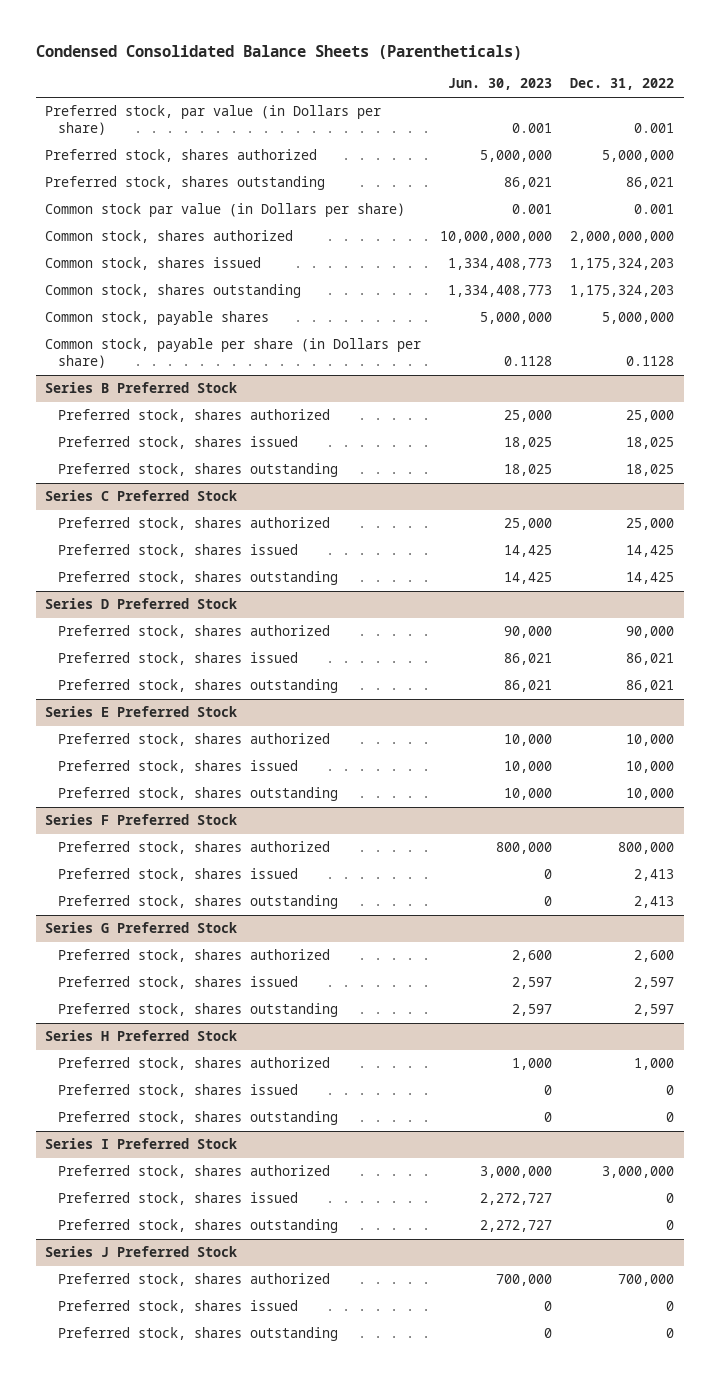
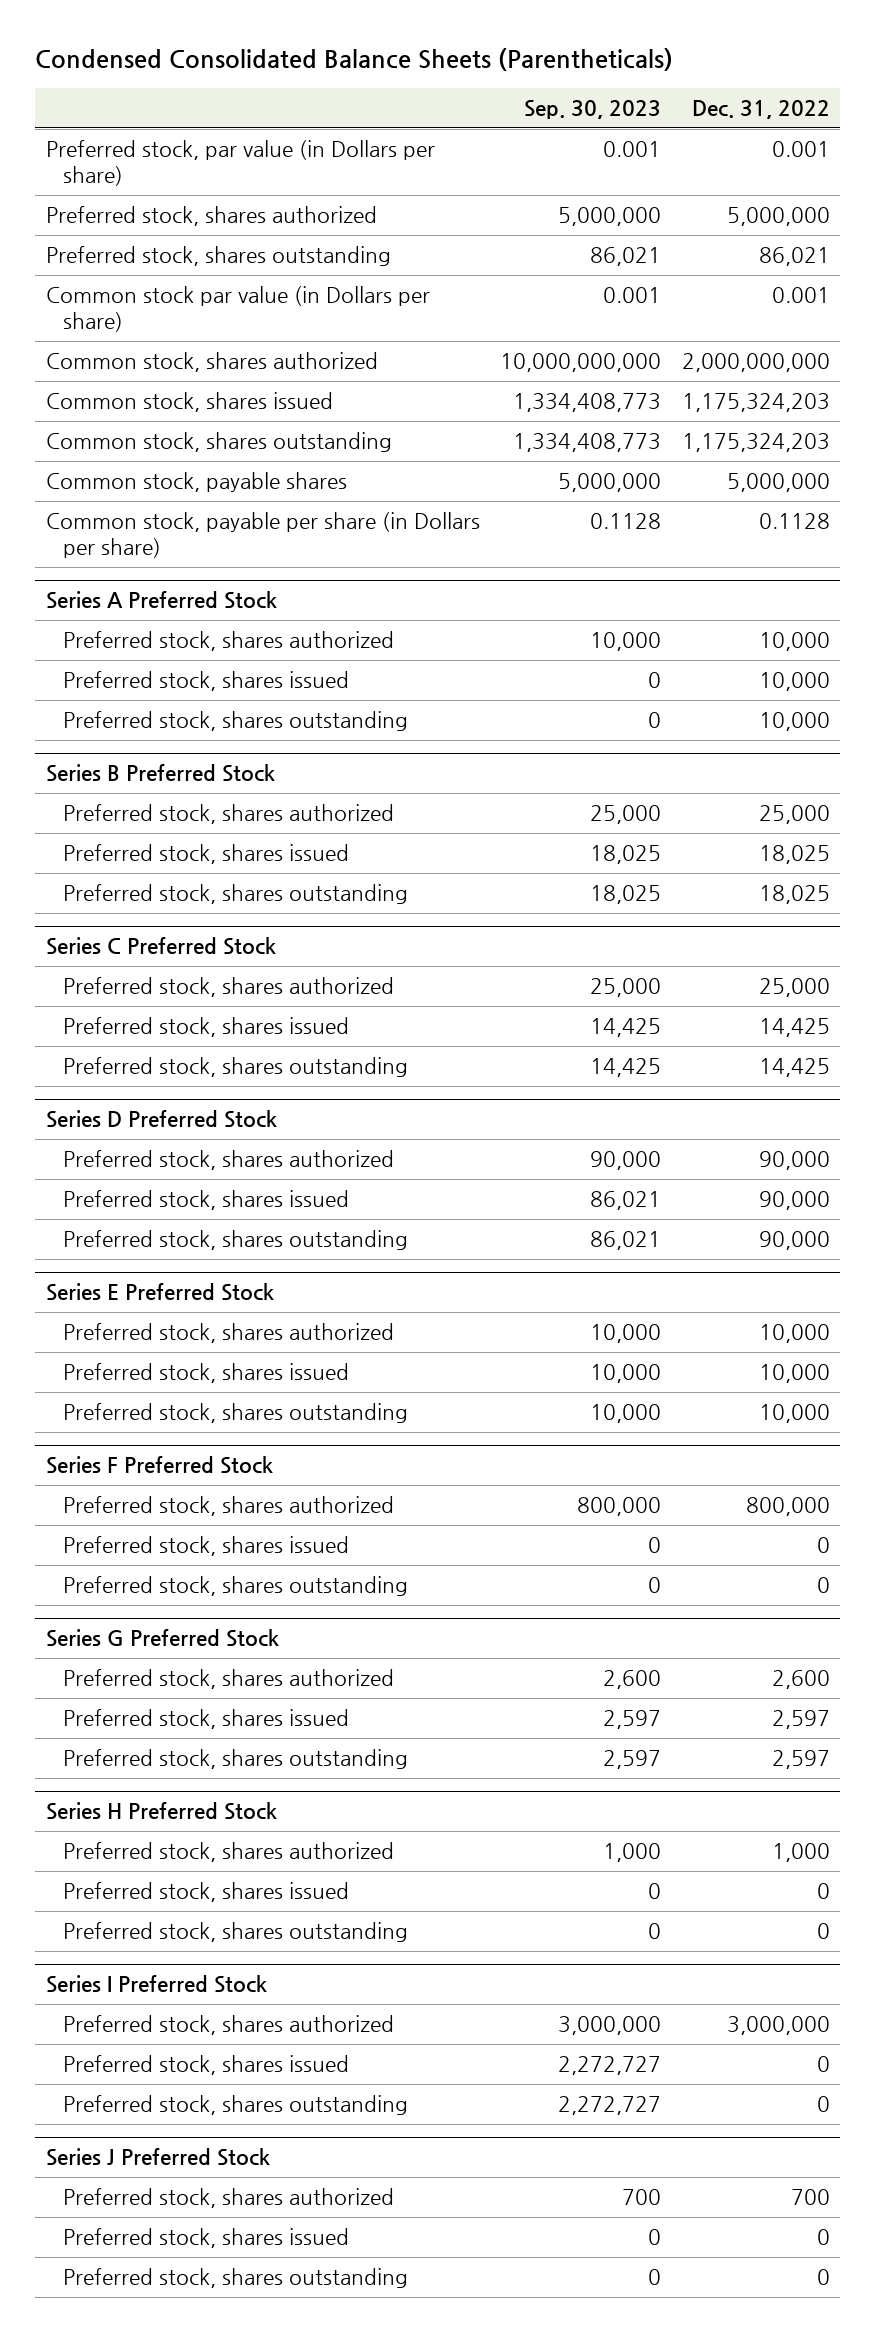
- | Jun. 30, 2023 | Dec. 31, 2022
+ | Sep. 30, 2023 | Dec. 31, 2022
+ Series A Preferred Stock
+ Preferred stock, shares authorized | 10,000 | 10,000
+ Preferred stock, shares issued | 0 | 10,000
+ Preferred stock, shares outstanding | 0 | 10,000
@ Series D Preferred Stock
- Preferred stock, shares issued | 86,021 | 86,021
- Preferred stock, shares outstanding | 86,021 | 86,021
+ Preferred stock, shares issued | 86,021 | 90,000
+ Preferred stock, shares outstanding | 86,021 | 90,000
@ Series F Preferred Stock
- Preferred stock, shares issued | 0 | 2,413
- Preferred stock, shares outstanding | 0 | 2,413
+ Preferred stock, shares issued | 0 | 0
+ Preferred stock, shares outstanding | 0 | 0
@ Series J Preferred Stock
- Preferred stock, shares authorized | 700,000 | 700,000
+ Preferred stock, shares authorized | 700 | 700

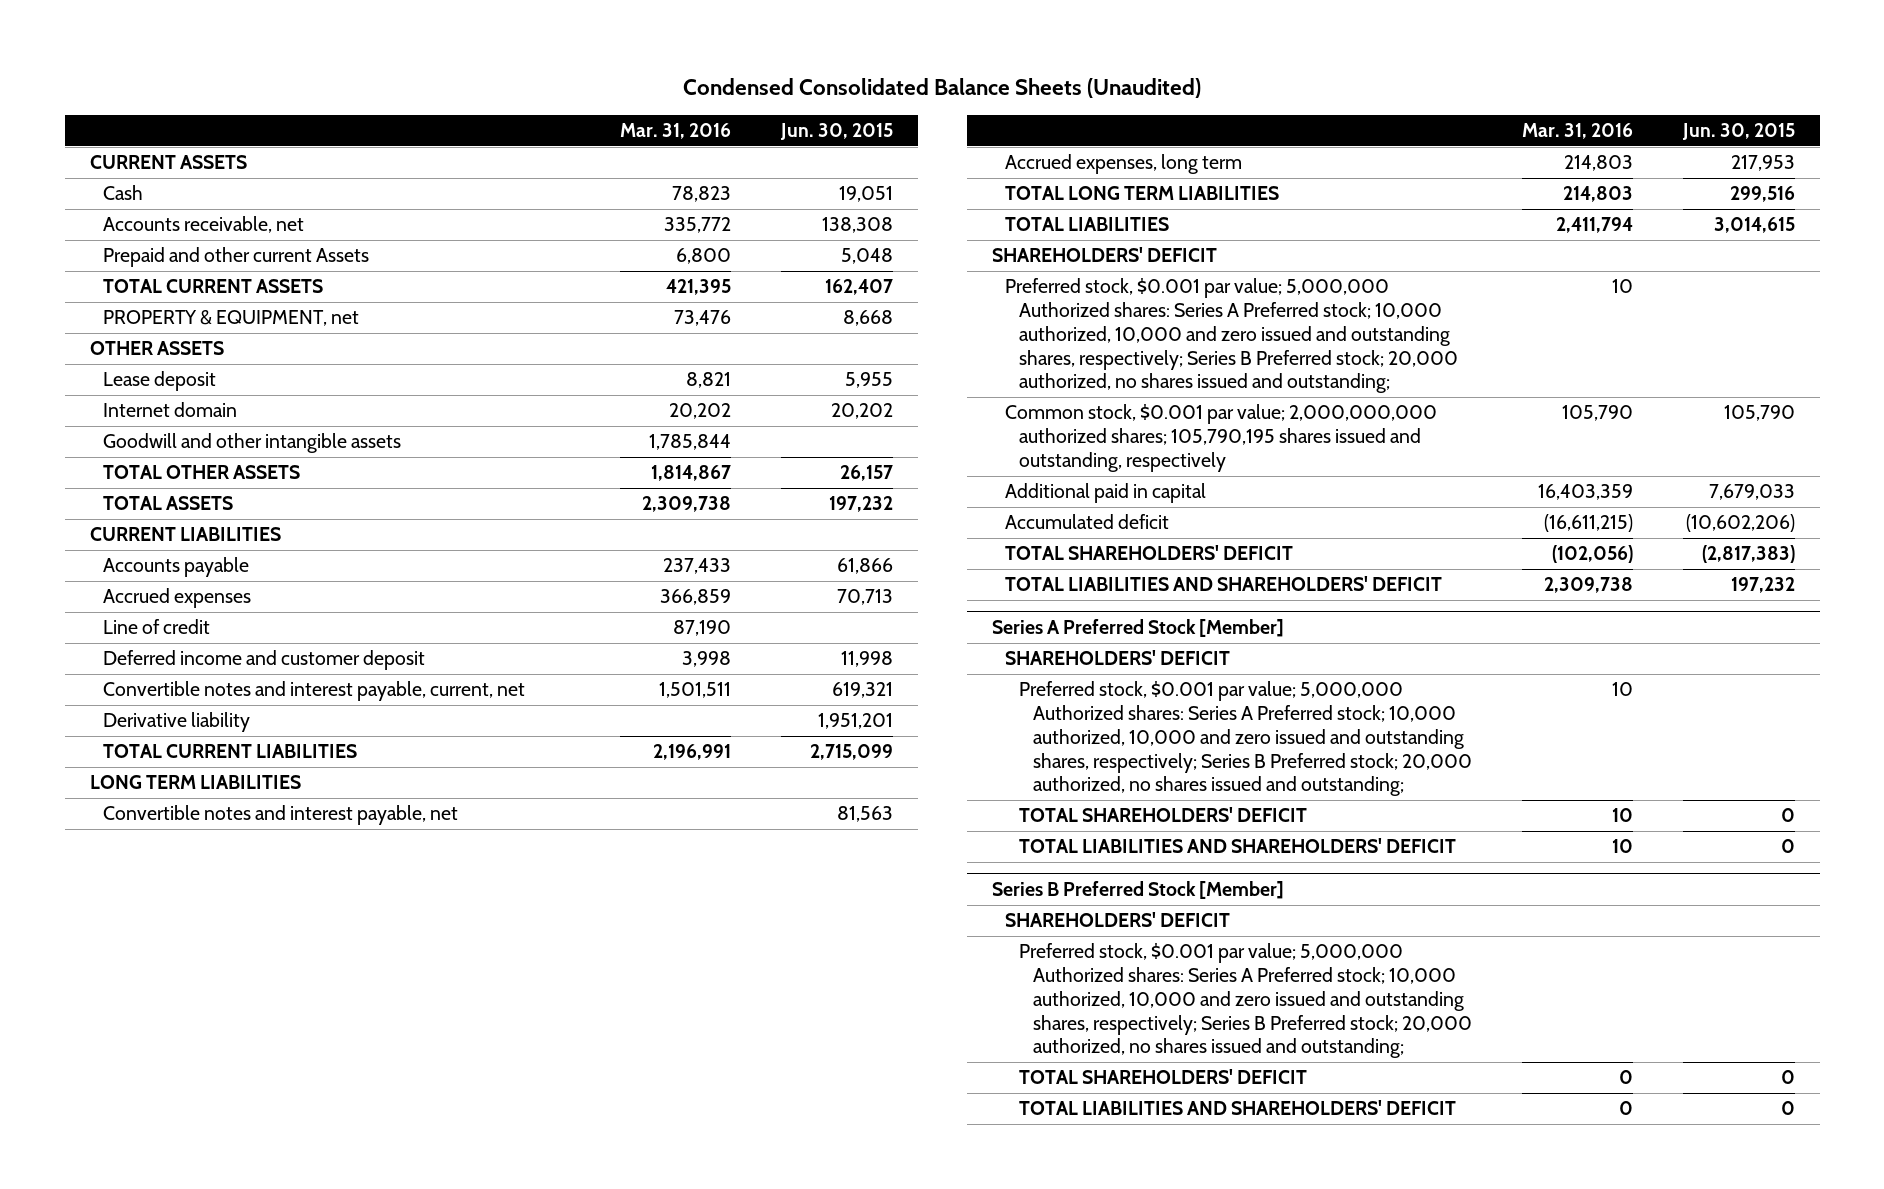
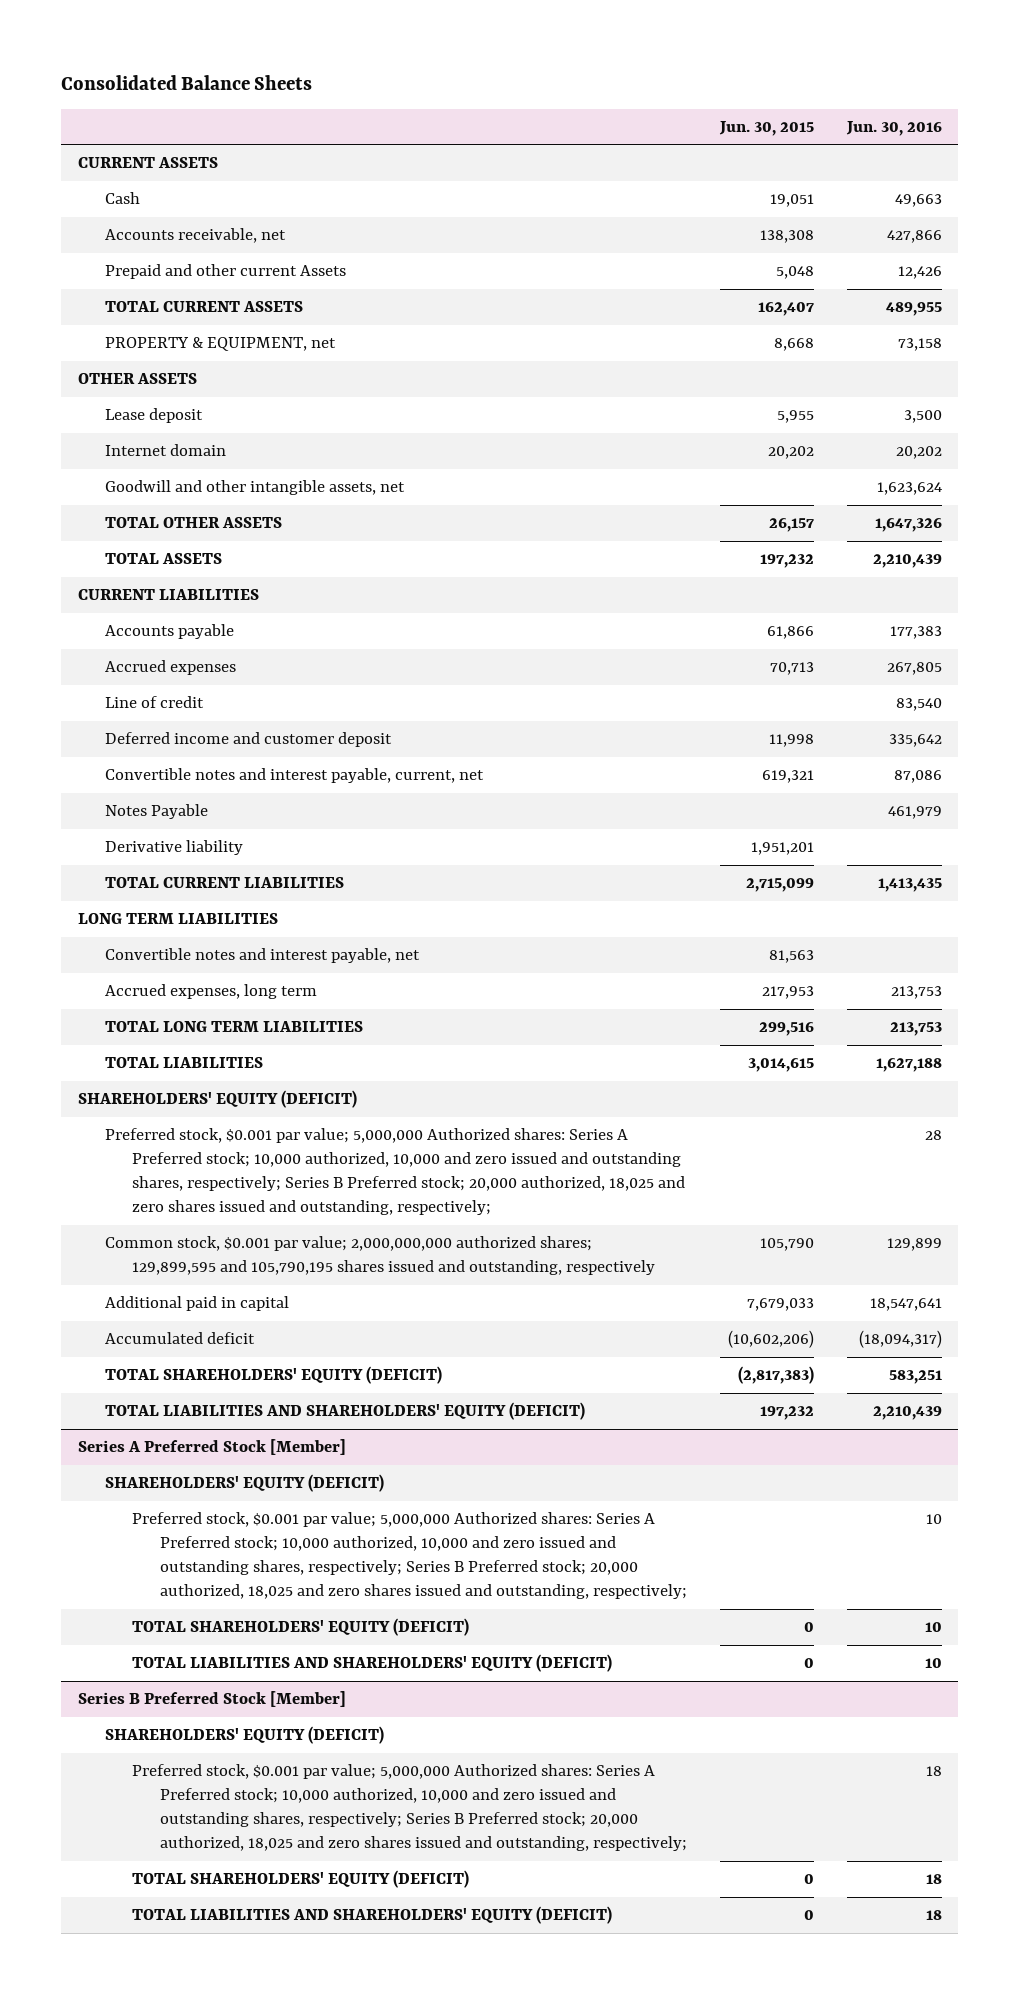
- Condensed Consolidated Balance Sheets (Unaudited)
+ Consolidated Balance Sheets
- | Mar. 31, 2016 | Jun. 30, 2015
+ | Jun. 30, 2015 | Jun. 30, 2016
- Goodwill and other intangible assets | 1,785,844 |
+ Goodwill and other intangible assets, net | | 1,623,624
+ Notes Payable | | 461,979
- SHAREHOLDERS' DEFICIT
- Preferred stock, $0.001 par value; 5,000,000 Authorized shares: Series A Preferred stock; 10,000 authorized, 10,000 and zero issued and outstanding shares, respectively; Series B Preferred stock; 20,000 authorized, no shares issued and outstanding; | 10 |
- Common stock, $0.001 par value; 2,000,000,000 authorized shares; 105,790,195 shares issued and outstanding, respectively | 105,790 | 105,790
+ SHAREHOLDERS' EQUITY (DEFICIT)
+ Preferred stock, $0.001 par value; 5,000,000 Authorized shares: Series A Preferred stock; 10,000 authorized, 10,000 and zero issued and outstanding shares, respectively; Series B Preferred stock; 20,000 authorized, 18,025 and zero shares issued and outstanding, respectively; | | 28
+ Common stock, $0.001 par value; 2,000,000,000 authorized shares; 129,899,595 and 105,790,195 shares issued and outstanding, respectively | 105,790 | 129,899
- TOTAL SHAREHOLDERS' DEFICIT | (102,056) | (2,817,383)
- TOTAL LIABILITIES AND SHAREHOLDERS' DEFICIT | 2,309,738 | 197,232
+ TOTAL SHAREHOLDERS' EQUITY (DEFICIT) | (2,817,383) | 583,251
+ TOTAL LIABILITIES AND SHAREHOLDERS' EQUITY (DEFICIT) | 197,232 | 2,210,439
@ Series A Preferred Stock [Member]
- SHAREHOLDERS' DEFICIT
- Preferred stock, $0.001 par value; 5,000,000 Authorized shares: Series A Preferred stock; 10,000 authorized, 10,000 and zero issued and outstanding shares, respectively; Series B Preferred stock; 20,000 authorized, no shares issued and outstanding; | 10 |
- TOTAL SHAREHOLDERS' DEFICIT | 10 | 0
- TOTAL LIABILITIES AND SHAREHOLDERS' DEFICIT | 10 | 0
+ SHAREHOLDERS' EQUITY (DEFICIT)
+ Preferred stock, $0.001 par value; 5,000,000 Authorized shares: Series A Preferred stock; 10,000 authorized, 10,000 and zero issued and outstanding shares, respectively; Series B Preferred stock; 20,000 authorized, 18,025 and zero shares issued and outstanding, respectively; | | 10
+ TOTAL SHAREHOLDERS' EQUITY (DEFICIT) | 0 | 10
+ TOTAL LIABILITIES AND SHAREHOLDERS' EQUITY (DEFICIT) | 0 | 10
@ Series B Preferred Stock [Member]
- SHAREHOLDERS' DEFICIT
- Preferred stock, $0.001 par value; 5,000,000 Authorized shares: Series A Preferred stock; 10,000 authorized, 10,000 and zero issued and outstanding shares, respectively; Series B Preferred stock; 20,000 authorized, no shares issued and outstanding;
- TOTAL SHAREHOLDERS' DEFICIT | 0 | 0
- TOTAL LIABILITIES AND SHAREHOLDERS' DEFICIT | 0 | 0
+ SHAREHOLDERS' EQUITY (DEFICIT)
+ Preferred stock, $0.001 par value; 5,000,000 Authorized shares: Series A Preferred stock; 10,000 authorized, 10,000 and zero issued and outstanding shares, respectively; Series B Preferred stock; 20,000 authorized, 18,025 and zero shares issued and outstanding, respectively; | | 18
+ TOTAL SHAREHOLDERS' EQUITY (DEFICIT) | 0 | 18
+ TOTAL LIABILITIES AND SHAREHOLDERS' EQUITY (DEFICIT) | 0 | 18

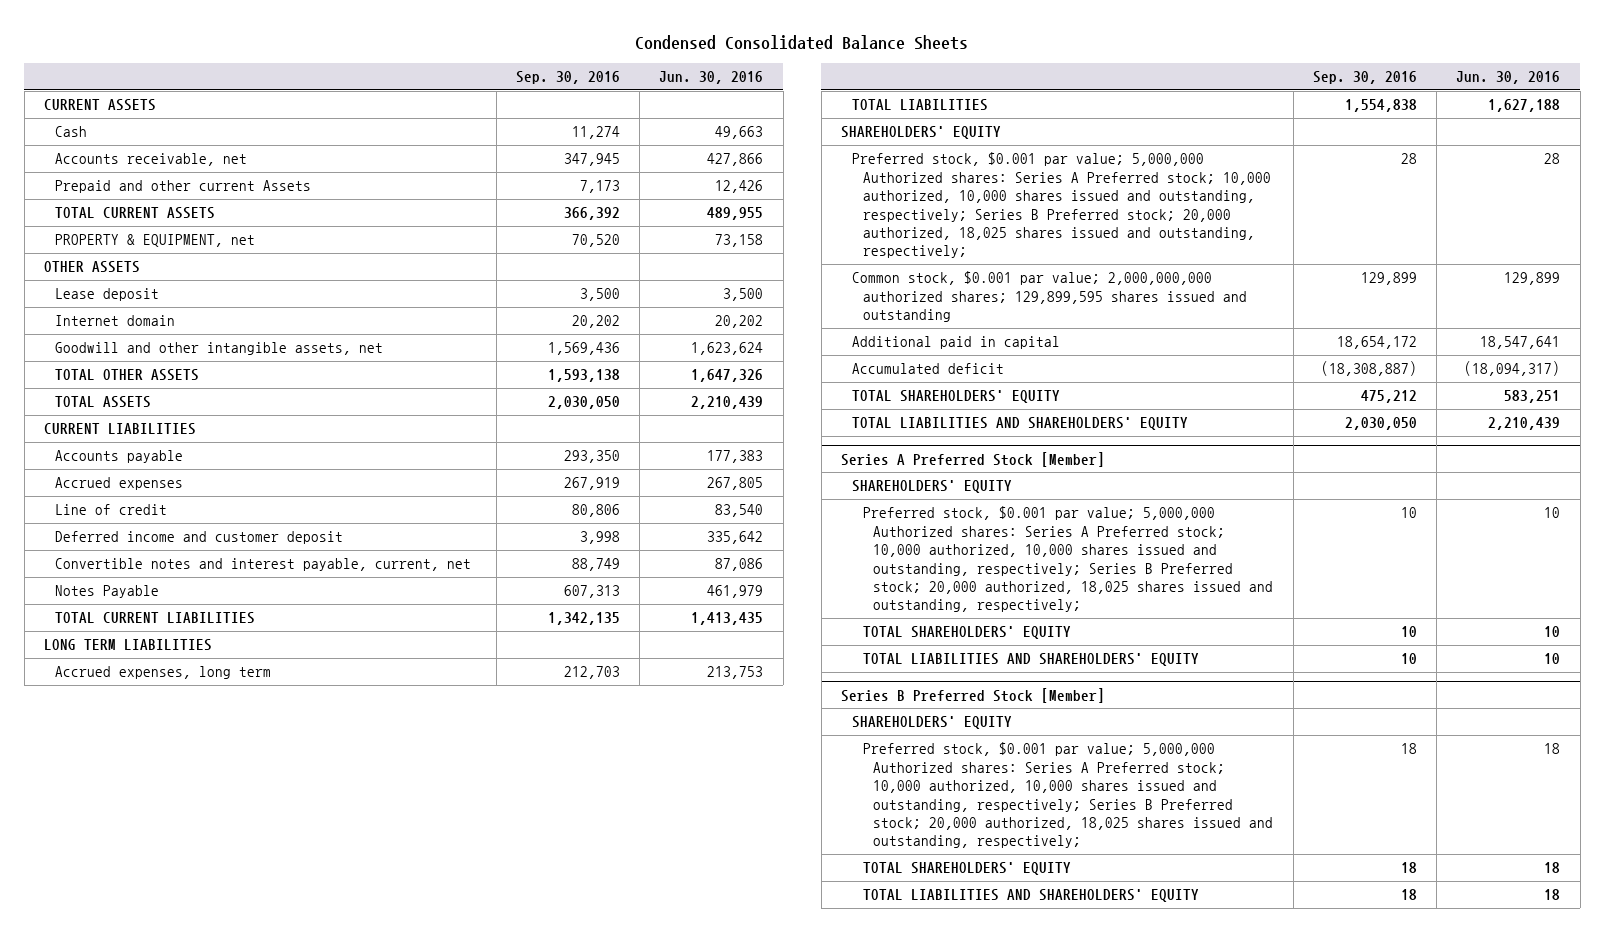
- Consolidated Balance Sheets
+ Condensed Consolidated Balance Sheets
- | Jun. 30, 2015 | Jun. 30, 2016
+ | Sep. 30, 2016 | Jun. 30, 2016
- Derivative liability | 1,951,201 |
- Convertible notes and interest payable, net | 81,563 |
- TOTAL LONG TERM LIABILITIES | 299,516 | 213,753
- SHAREHOLDERS' EQUITY (DEFICIT)
- Preferred stock, $0.001 par value; 5,000,000 Authorized shares: Series A Preferred stock; 10,000 authorized, 10,000 and zero issued and outstanding shares, respectively; Series B Preferred stock; 20,000 authorized, 18,025 and zero shares issued and outstanding, respectively; | | 28
- Common stock, $0.001 par value; 2,000,000,000 authorized shares; 129,899,595 and 105,790,195 shares issued and outstanding, respectively | 105,790 | 129,899
+ SHAREHOLDERS' EQUITY
+ Preferred stock, $0.001 par value; 5,000,000 Authorized shares: Series A Preferred stock; 10,000 authorized, 10,000 shares issued and outstanding, respectively; Series B Preferred stock; 20,000 authorized, 18,025 shares issued and outstanding, respectively; | 28 | 28
+ Common stock, $0.001 par value; 2,000,000,000 authorized shares; 129,899,595 shares issued and outstanding | 129,899 | 129,899
- TOTAL SHAREHOLDERS' EQUITY (DEFICIT) | (2,817,383) | 583,251
- TOTAL LIABILITIES AND SHAREHOLDERS' EQUITY (DEFICIT) | 197,232 | 2,210,439
+ TOTAL SHAREHOLDERS' EQUITY | 475,212 | 583,251
+ TOTAL LIABILITIES AND SHAREHOLDERS' EQUITY | 2,030,050 | 2,210,439
@ Series A Preferred Stock [Member]
- SHAREHOLDERS' EQUITY (DEFICIT)
- Preferred stock, $0.001 par value; 5,000,000 Authorized shares: Series A Preferred stock; 10,000 authorized, 10,000 and zero issued and outstanding shares, respectively; Series B Preferred stock; 20,000 authorized, 18,025 and zero shares issued and outstanding, respectively; | | 10
- TOTAL SHAREHOLDERS' EQUITY (DEFICIT) | 0 | 10
- TOTAL LIABILITIES AND SHAREHOLDERS' EQUITY (DEFICIT) | 0 | 10
+ SHAREHOLDERS' EQUITY
+ Preferred stock, $0.001 par value; 5,000,000 Authorized shares: Series A Preferred stock; 10,000 authorized, 10,000 shares issued and outstanding, respectively; Series B Preferred stock; 20,000 authorized, 18,025 shares issued and outstanding, respectively; | 10 | 10
+ TOTAL SHAREHOLDERS' EQUITY | 10 | 10
+ TOTAL LIABILITIES AND SHAREHOLDERS' EQUITY | 10 | 10
@ Series B Preferred Stock [Member]
- SHAREHOLDERS' EQUITY (DEFICIT)
- Preferred stock, $0.001 par value; 5,000,000 Authorized shares: Series A Preferred stock; 10,000 authorized, 10,000 and zero issued and outstanding shares, respectively; Series B Preferred stock; 20,000 authorized, 18,025 and zero shares issued and outstanding, respectively; | | 18
- TOTAL SHAREHOLDERS' EQUITY (DEFICIT) | 0 | 18
- TOTAL LIABILITIES AND SHAREHOLDERS' EQUITY (DEFICIT) | 0 | 18
+ SHAREHOLDERS' EQUITY
+ Preferred stock, $0.001 par value; 5,000,000 Authorized shares: Series A Preferred stock; 10,000 authorized, 10,000 shares issued and outstanding, respectively; Series B Preferred stock; 20,000 authorized, 18,025 shares issued and outstanding, respectively; | 18 | 18
+ TOTAL SHAREHOLDERS' EQUITY | 18 | 18
+ TOTAL LIABILITIES AND SHAREHOLDERS' EQUITY | 18 | 18

